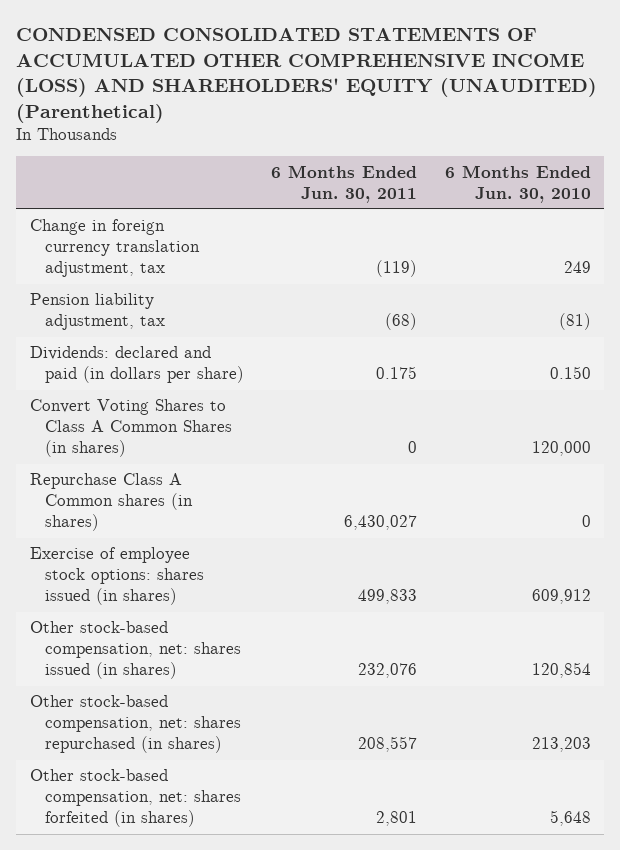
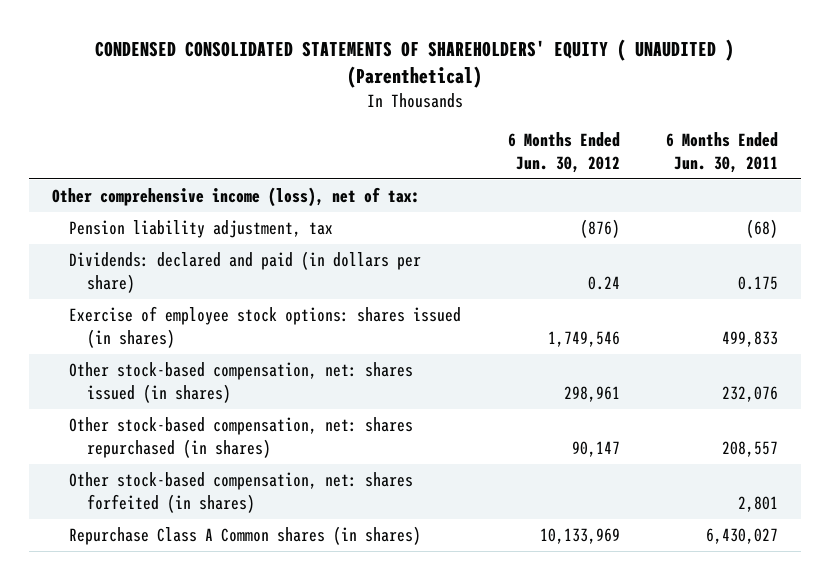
- CONDENSED CONSOLIDATED STATEMENTS OF ACCUMULATED OTHER COMPREHENSIVE INCOME (LOSS) AND SHAREHOLDERS' EQUITY (UNAUDITED) (Parenthetical)
+ CONDENSED CONSOLIDATED STATEMENTS OF SHAREHOLDERS' EQUITY ( UNAUDITED ) (Parenthetical)
- | 6 Months Ended Jun. 30, 2011 | 6 Months Ended Jun. 30, 2010
+ | 6 Months Ended Jun. 30, 2012 | 6 Months Ended Jun. 30, 2011
- Change in foreign currency translation adjustment, tax | (119) | 249
+ Other comprehensive income (loss), net of tax:
- Convert Voting Shares to Class A Common Shares (in shares) | 0 | 120,000
moved down: Repurchase Class A Common shares (in shares) | 10,133,969 | 6,430,027

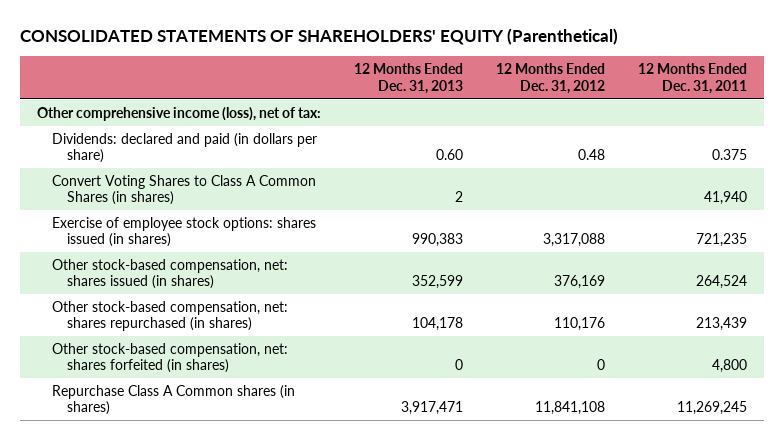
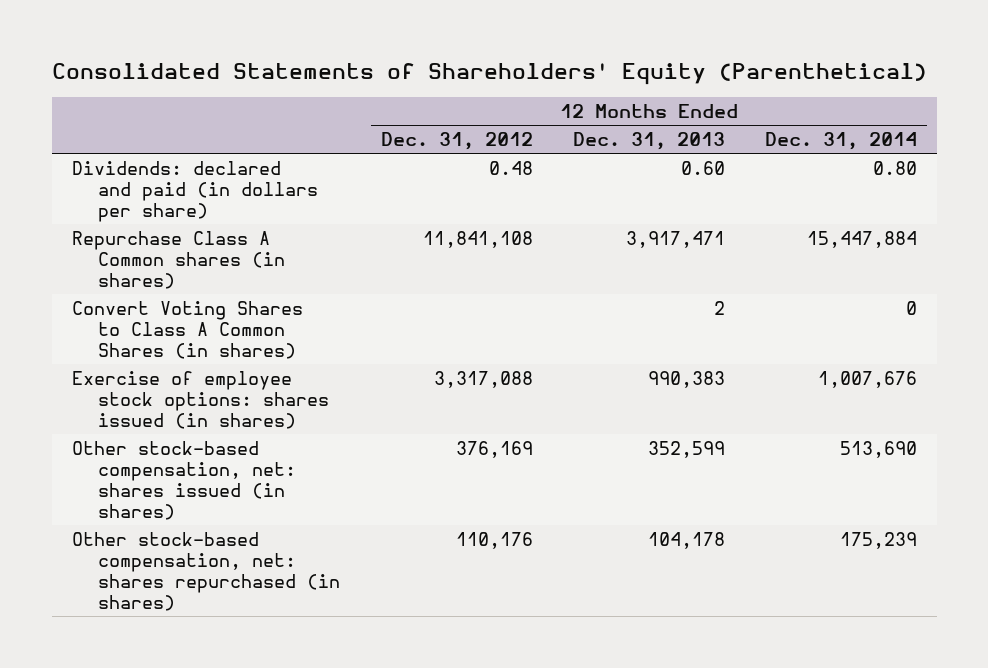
- CONSOLIDATED STATEMENTS OF SHAREHOLDERS' EQUITY (Parenthetical)
+ Consolidated Statements of Shareholders' Equity (Parenthetical)
- | 12 Months Ended Dec. 31, 2013 | 12 Months Ended Dec. 31, 2012 | 12 Months Ended Dec. 31, 2011
+ | 12 Months Ended Dec. 31, 2012 | 12 Months Ended Dec. 31, 2013 | 12 Months Ended Dec. 31, 2014
- Other comprehensive income (loss), net of tax:
moved up: Repurchase Class A Common shares (in shares) | 11,841,108 | 3,917,471 | 15,447,884
- Other stock-based compensation, net: shares forfeited (in shares) | 0 | 0 | 4,800

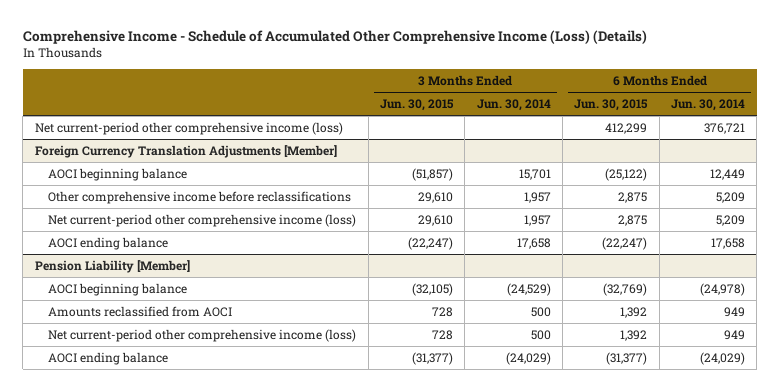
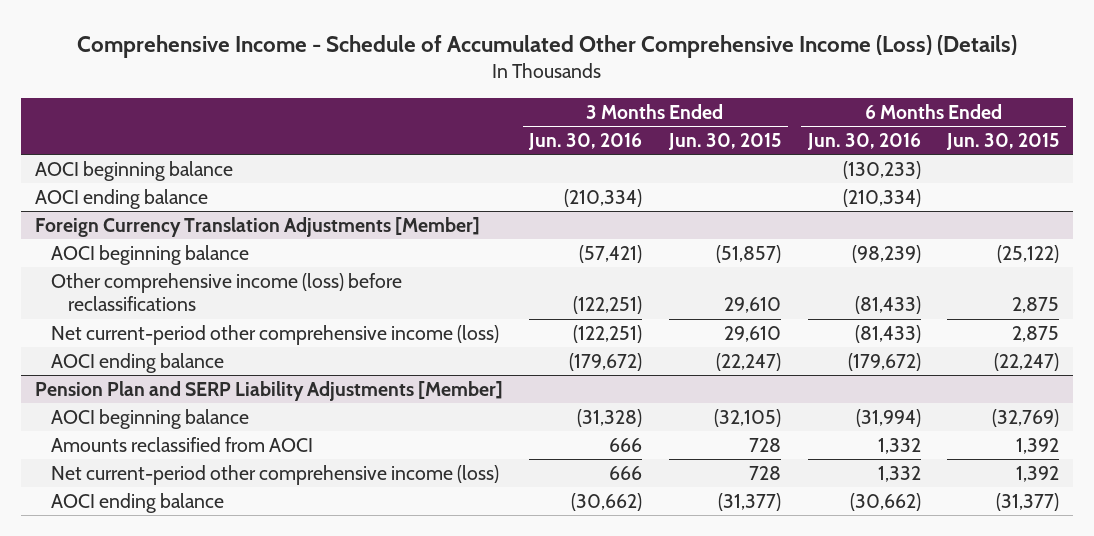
- | 3 Months Ended Jun. 30, 2015 | 3 Months Ended Jun. 30, 2014 | 6 Months Ended Jun. 30, 2015 | 6 Months Ended Jun. 30, 2014
+ | 3 Months Ended Jun. 30, 2016 | 3 Months Ended Jun. 30, 2015 | 6 Months Ended Jun. 30, 2016 | 6 Months Ended Jun. 30, 2015
- Net current-period other comprehensive income (loss) | | | 412,299 | 376,721
+ AOCI beginning balance | | | (130,233) |
+ AOCI ending balance | (210,334) | | (210,334) |
@ Foreign Currency Translation Adjustments [Member]
- Other comprehensive income before reclassifications | 29,610 | 1,957 | 2,875 | 5,209
+ Other comprehensive income (loss) before reclassifications | (122,251) | 29,610 | (81,433) | 2,875
- Pension Liability [Member]
+ Pension Plan and SERP Liability Adjustments [Member]

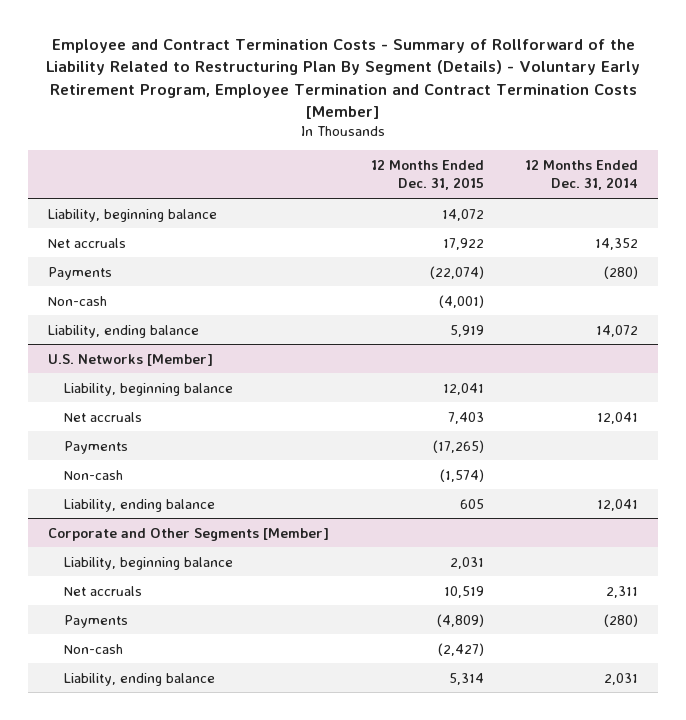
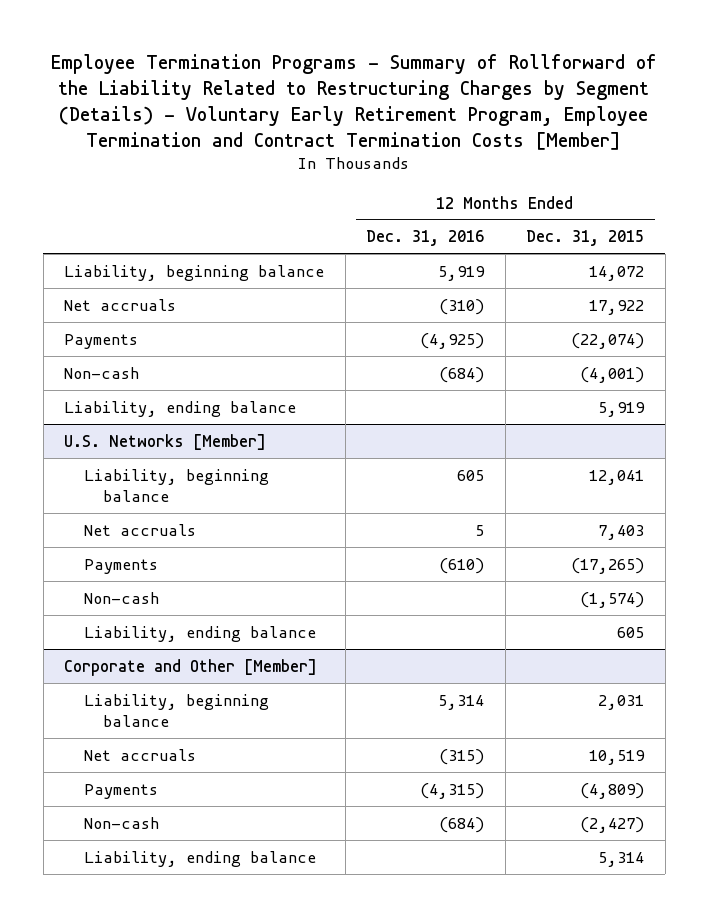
- Employee and Contract Termination Costs - Summary of Rollforward of the Liability Related to Restructuring Plan By Segment (Details) - Voluntary Early Retirement Program, Employee Termination and Contract Termination Costs [Member]
+ Employee Termination Programs - Summary of Rollforward of the Liability Related to Restructuring Charges by Segment (Details) - Voluntary Early Retirement Program, Employee Termination and Contract Termination Costs [Member]
- | 12 Months Ended Dec. 31, 2015 | 12 Months Ended Dec. 31, 2014
+ | 12 Months Ended Dec. 31, 2016 | 12 Months Ended Dec. 31, 2015
- Corporate and Other Segments [Member]
+ Corporate and Other [Member]

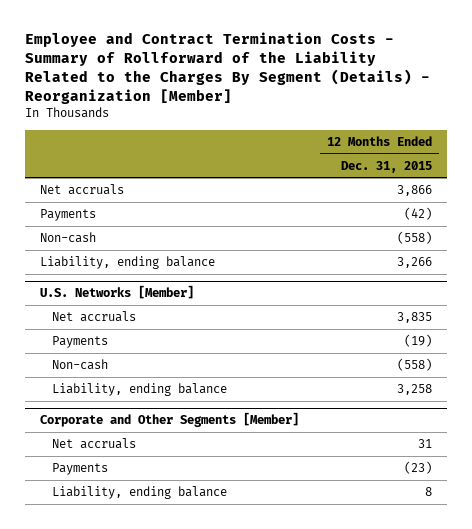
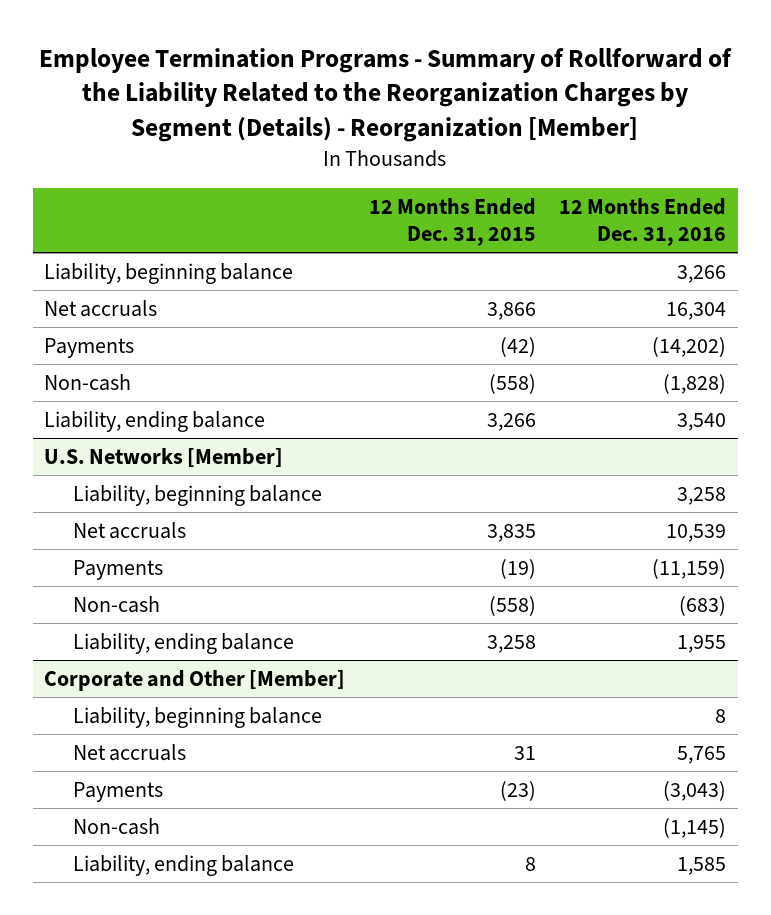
- Employee and Contract Termination Costs - Summary of Rollforward of the Liability Related to the Charges By Segment (Details) - Reorganization [Member]
+ Employee Termination Programs - Summary of Rollforward of the Liability Related to the Reorganization Charges by Segment (Details) - Reorganization [Member]
- | 12 Months Ended Dec. 31, 2015
+ | 12 Months Ended Dec. 31, 2015 | 12 Months Ended Dec. 31, 2016
+ Liability, beginning balance | | 3,266
@ U.S. Networks [Member]
+ Liability, beginning balance | | 3,258
- Corporate and Other Segments [Member]
+ Corporate and Other [Member]
+ Liability, beginning balance | | 8
+ Non-cash | | (1,145)

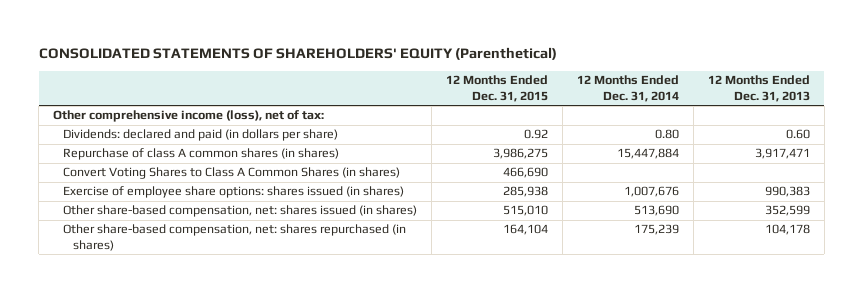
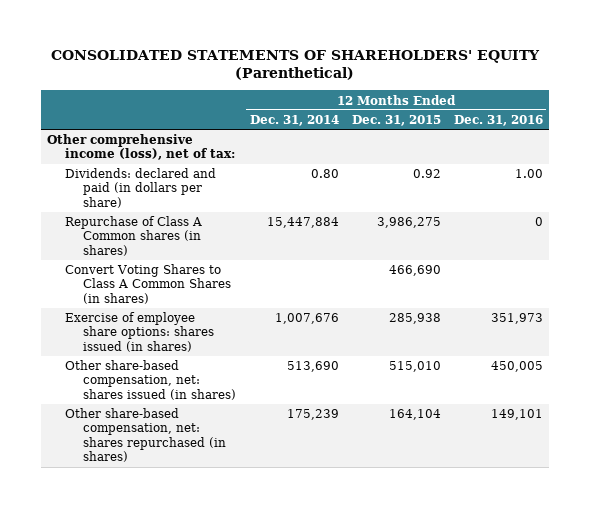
- | 12 Months Ended Dec. 31, 2015 | 12 Months Ended Dec. 31, 2014 | 12 Months Ended Dec. 31, 2013
+ | 12 Months Ended Dec. 31, 2014 | 12 Months Ended Dec. 31, 2015 | 12 Months Ended Dec. 31, 2016
- Repurchase of class A common shares (in shares) | 3,986,275 | 15,447,884 | 3,917,471
+ Repurchase of Class A Common shares (in shares) | 15,447,884 | 3,986,275 | 0

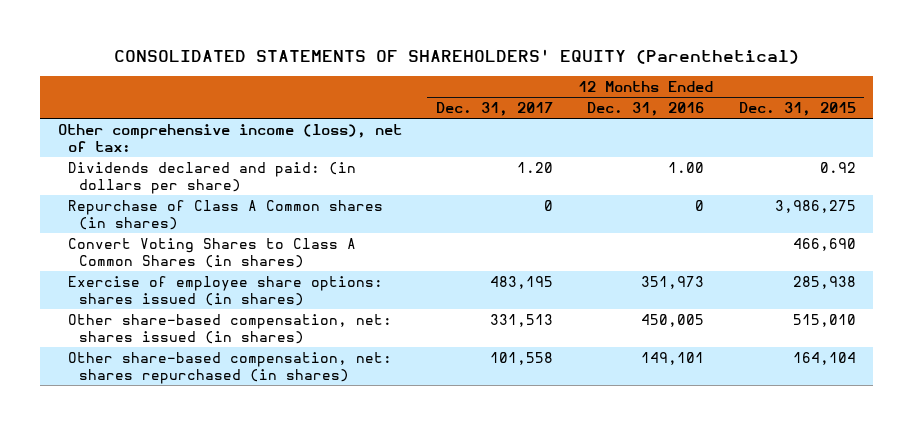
- | 12 Months Ended Dec. 31, 2014 | 12 Months Ended Dec. 31, 2015 | 12 Months Ended Dec. 31, 2016
+ | 12 Months Ended Dec. 31, 2017 | 12 Months Ended Dec. 31, 2016 | 12 Months Ended Dec. 31, 2015
- Dividends: declared and paid (in dollars per share) | 0.80 | 0.92 | 1.00
+ Dividends declared and paid: (in dollars per share) | 1.20 | 1.00 | 0.92

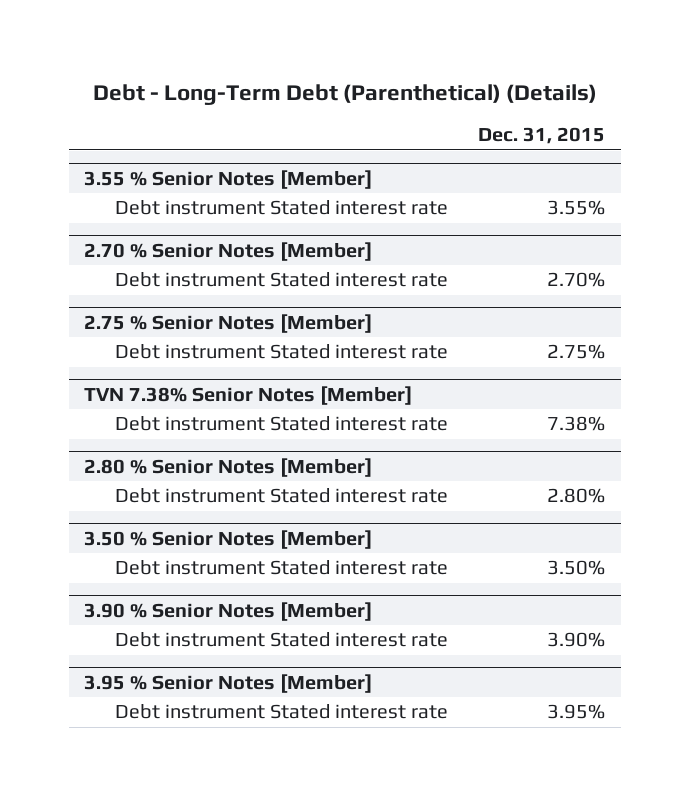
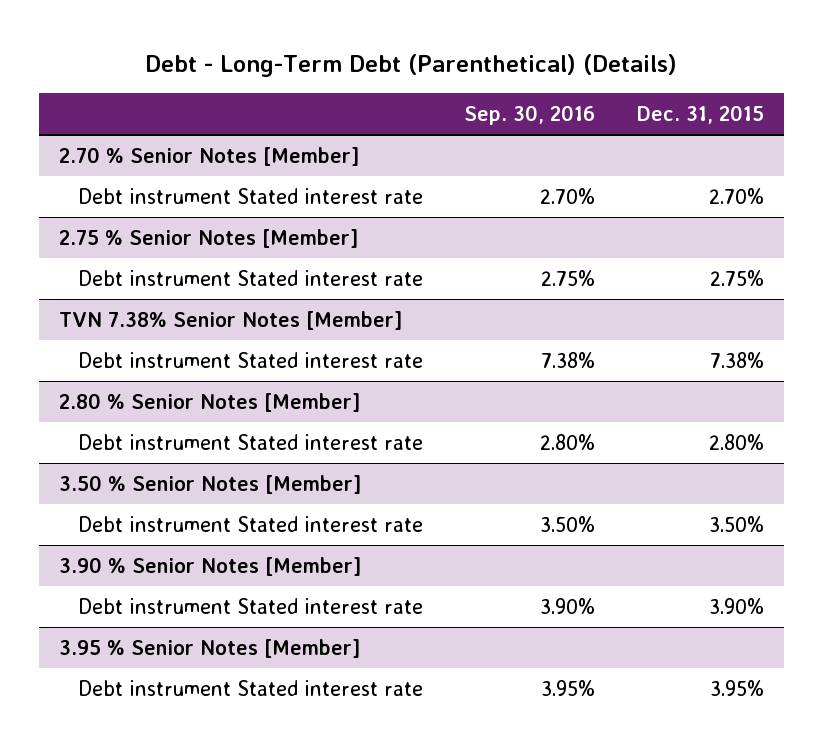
- | Dec. 31, 2015
+ | Sep. 30, 2016 | Dec. 31, 2015
- 3.55 % Senior Notes [Member]
- Debt instrument Stated interest rate | 3.55%

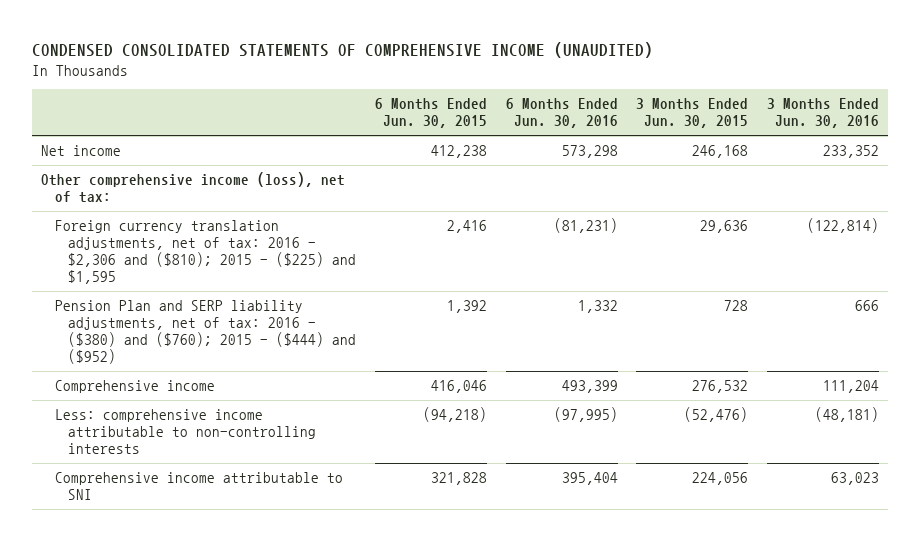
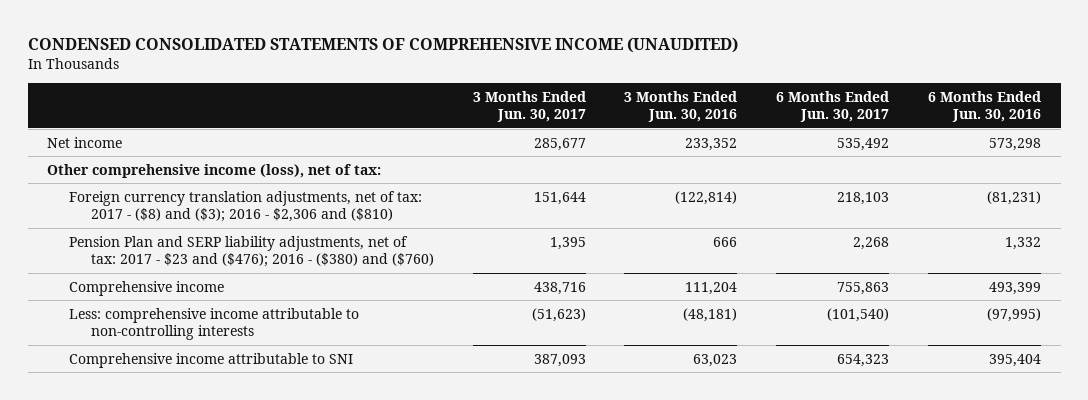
- | 6 Months Ended Jun. 30, 2015 | 6 Months Ended Jun. 30, 2016 | 3 Months Ended Jun. 30, 2015 | 3 Months Ended Jun. 30, 2016
+ | 3 Months Ended Jun. 30, 2017 | 3 Months Ended Jun. 30, 2016 | 6 Months Ended Jun. 30, 2017 | 6 Months Ended Jun. 30, 2016
- Foreign currency translation adjustments, net of tax: 2016 - $2,306 and ($810); 2015 - ($225) and $1,595 | 2,416 | (81,231) | 29,636 | (122,814)
- Pension Plan and SERP liability adjustments, net of tax: 2016 - ($380) and ($760); 2015 - ($444) and ($952) | 1,392 | 1,332 | 728 | 666
+ Foreign currency translation adjustments, net of tax: 2017 - ($8) and ($3); 2016 - $2,306 and ($810) | 151,644 | (122,814) | 218,103 | (81,231)
+ Pension Plan and SERP liability adjustments, net of tax: 2017 - $23 and ($476); 2016 - ($380) and ($760) | 1,395 | 666 | 2,268 | 1,332

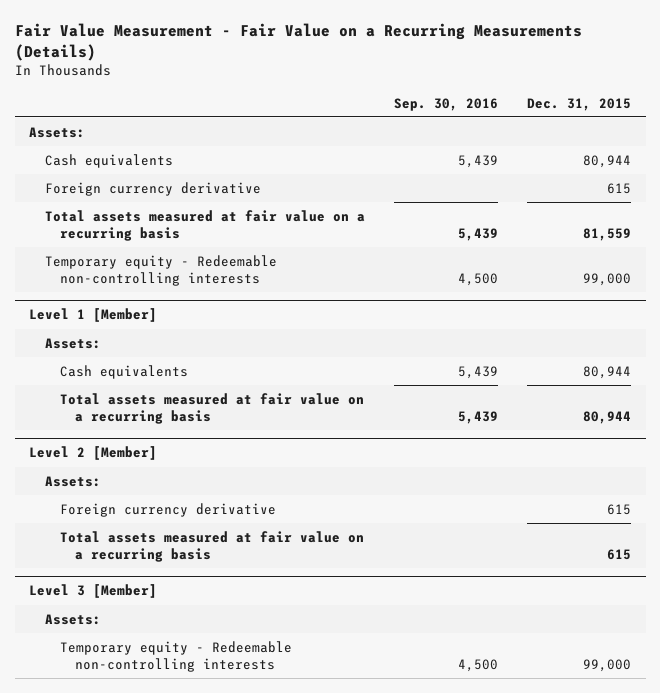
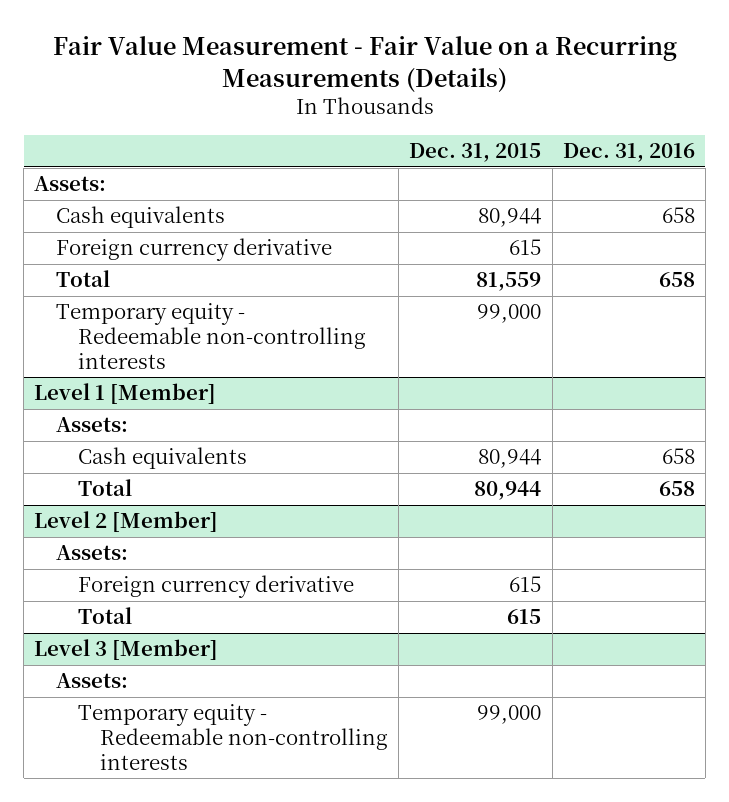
- | Sep. 30, 2016 | Dec. 31, 2015
+ | Dec. 31, 2015 | Dec. 31, 2016
- Total assets measured at fair value on a recurring basis | 5,439 | 81,559
+ Total | 81,559 | 658
@ Level 1 [Member]
- Total assets measured at fair value on a recurring basis | 5,439 | 80,944
+ Total | 80,944 | 658
@ Level 2 [Member]
- Total assets measured at fair value on a recurring basis | | 615
+ Total | 615 |

